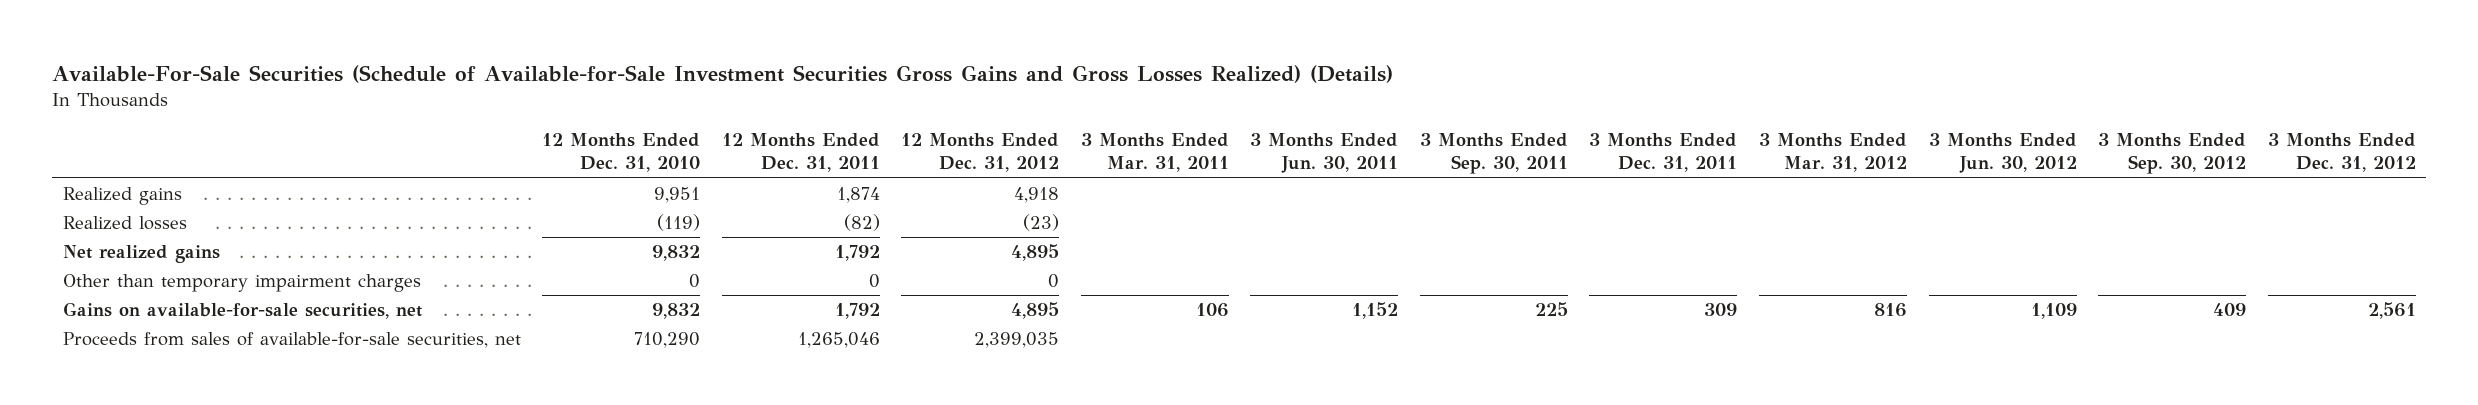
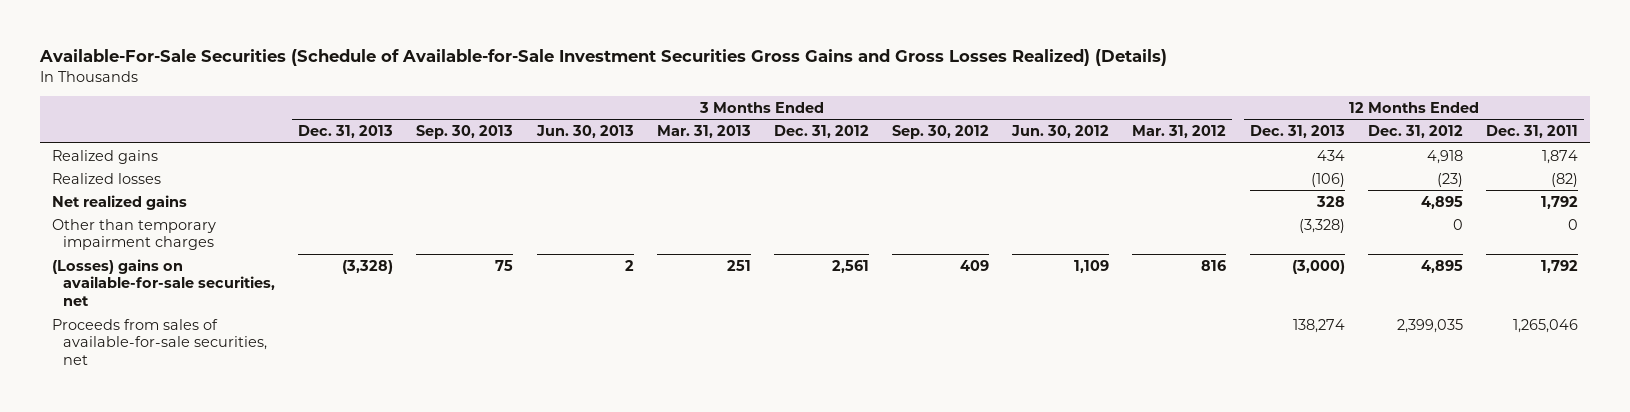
- | 12 Months Ended Dec. 31, 2010 | 12 Months Ended Dec. 31, 2011 | 12 Months Ended Dec. 31, 2012 | 3 Months Ended Mar. 31, 2011 | 3 Months Ended Jun. 30, 2011 | 3 Months Ended Sep. 30, 2011 | 3 Months Ended Dec. 31, 2011 | 3 Months Ended Mar. 31, 2012 | 3 Months Ended Jun. 30, 2012 | 3 Months Ended Sep. 30, 2012 | 3 Months Ended Dec. 31, 2012
+ | 3 Months Ended Dec. 31, 2013 | 3 Months Ended Sep. 30, 2013 | 3 Months Ended Jun. 30, 2013 | 3 Months Ended Mar. 31, 2013 | 3 Months Ended Dec. 31, 2012 | 3 Months Ended Sep. 30, 2012 | 3 Months Ended Jun. 30, 2012 | 3 Months Ended Mar. 31, 2012 | 12 Months Ended Dec. 31, 2013 | 12 Months Ended Dec. 31, 2012 | 12 Months Ended Dec. 31, 2011
- Gains on available-for-sale securities, net | 9,832 | 1,792 | 4,895 | 106 | 1,152 | 225 | 309 | 816 | 1,109 | 409 | 2,561
+ (Losses) gains on available-for-sale securities, net | (3,328) | 75 | 2 | 251 | 2,561 | 409 | 1,109 | 816 | (3,000) | 4,895 | 1,792

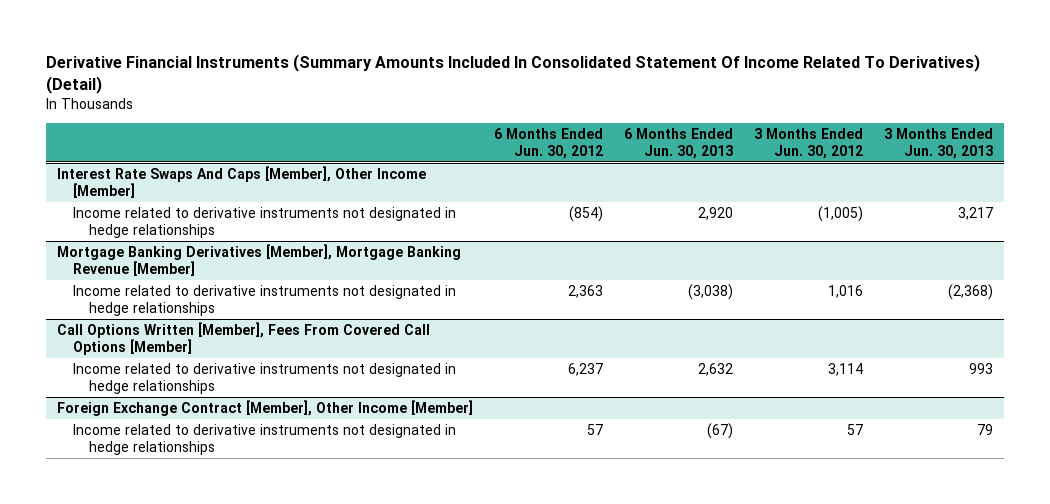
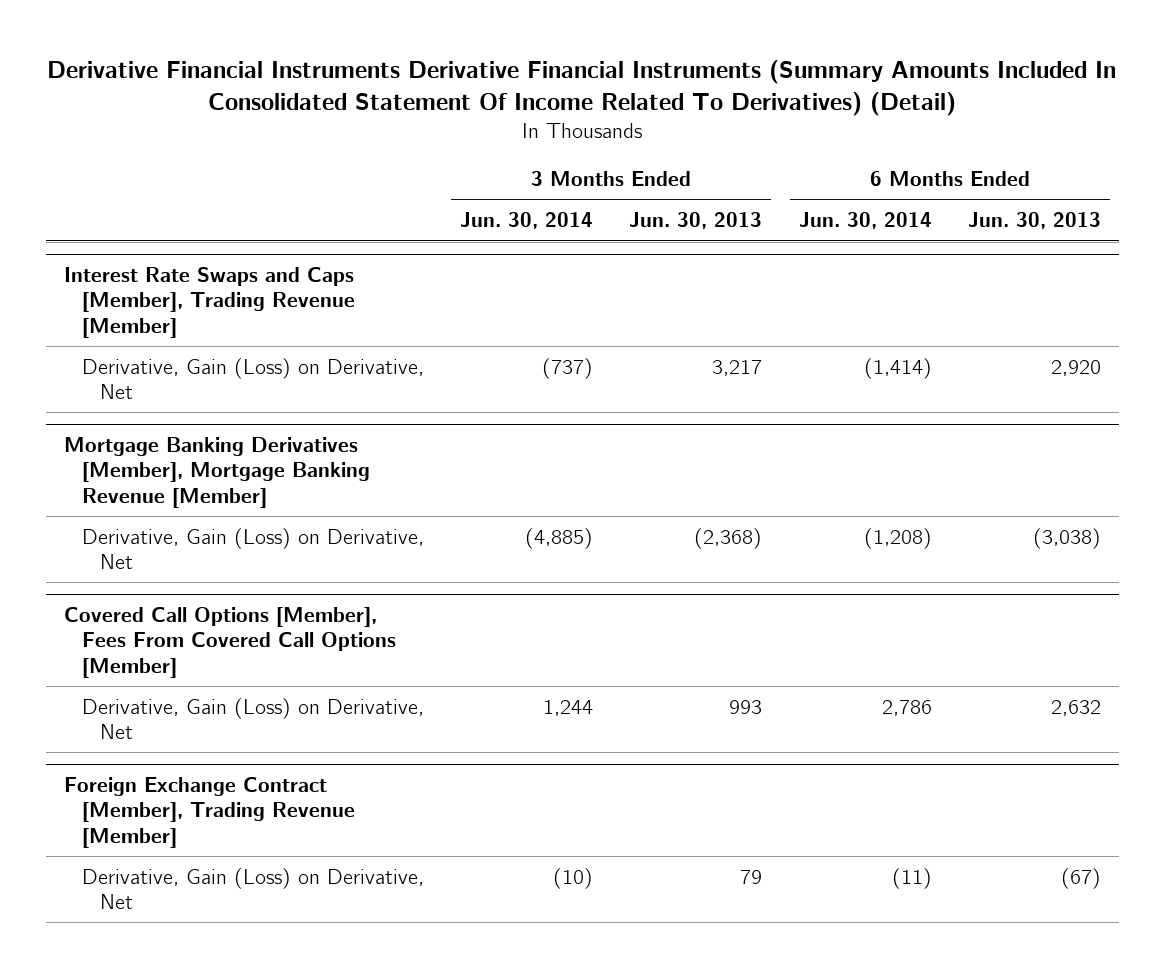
- Derivative Financial Instruments (Summary Amounts Included In Consolidated Statement Of Income Related To Derivatives) (Detail)
+ Derivative Financial Instruments Derivative Financial Instruments (Summary Amounts Included In Consolidated Statement Of Income Related To Derivatives) (Detail)
- | 6 Months Ended Jun. 30, 2012 | 6 Months Ended Jun. 30, 2013 | 3 Months Ended Jun. 30, 2012 | 3 Months Ended Jun. 30, 2013
+ | 3 Months Ended Jun. 30, 2014 | 3 Months Ended Jun. 30, 2013 | 6 Months Ended Jun. 30, 2014 | 6 Months Ended Jun. 30, 2013
- Interest Rate Swaps And Caps [Member], Other Income [Member]
- Income related to derivative instruments not designated in hedge relationships | (854) | 2,920 | (1,005) | 3,217
+ Interest Rate Swaps and Caps [Member], Trading Revenue [Member]
+ Derivative, Gain (Loss) on Derivative, Net | (737) | 3,217 | (1,414) | 2,920
@ Mortgage Banking Derivatives [Member], Mortgage Banking Revenue [Member]
- Income related to derivative instruments not designated in hedge relationships | 2,363 | (3,038) | 1,016 | (2,368)
- Call Options Written [Member], Fees From Covered Call Options [Member]
- Income related to derivative instruments not designated in hedge relationships | 6,237 | 2,632 | 3,114 | 993
- Foreign Exchange Contract [Member], Other Income [Member]
- Income related to derivative instruments not designated in hedge relationships | 57 | (67) | 57 | 79
@ Mortgage Banking Derivatives [Member], Mortgage Banking Revenue [Member]
+ Derivative, Gain (Loss) on Derivative, Net | (4,885) | (2,368) | (1,208) | (3,038)
+ Covered Call Options [Member], Fees From Covered Call Options [Member]
+ Derivative, Gain (Loss) on Derivative, Net | 1,244 | 993 | 2,786 | 2,632
+ Foreign Exchange Contract [Member], Trading Revenue [Member]
+ Derivative, Gain (Loss) on Derivative, Net | (10) | 79 | (11) | (67)

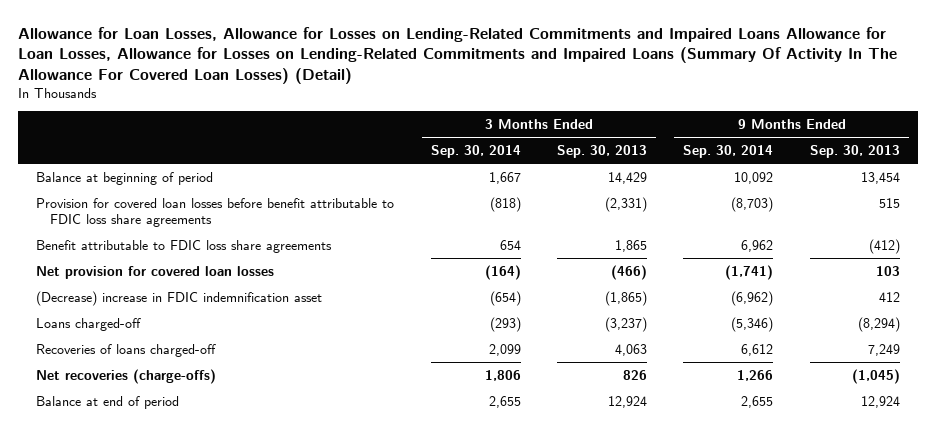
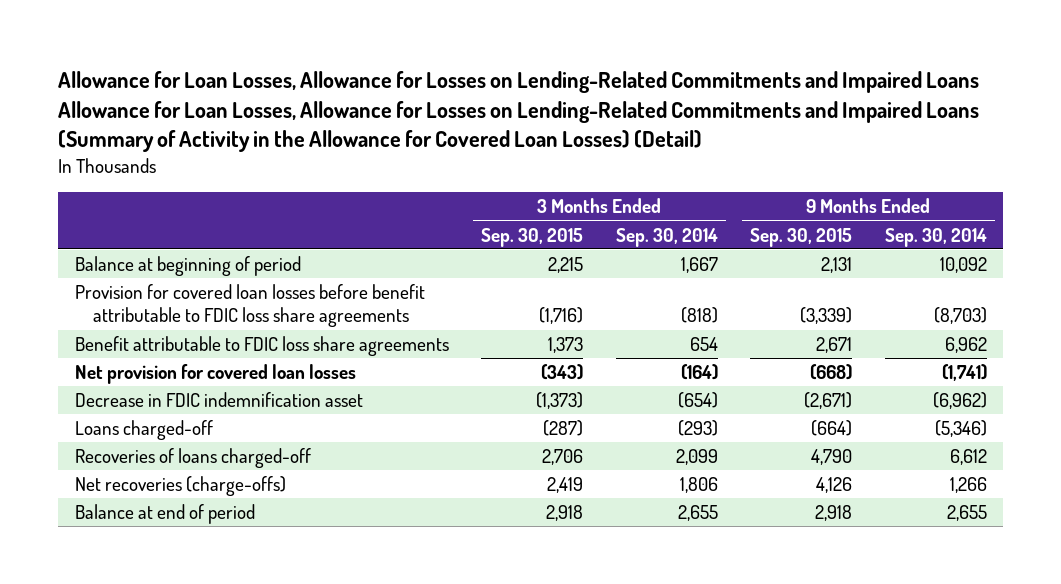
- Allowance for Loan Losses, Allowance for Losses on Lending-Related Commitments and Impaired Loans Allowance for Loan Losses, Allowance for Losses on Lending-Related Commitments and Impaired Loans (Summary Of Activity In The Allowance For Covered Loan Losses) (Detail)
+ Allowance for Loan Losses, Allowance for Losses on Lending-Related Commitments and Impaired Loans Allowance for Loan Losses, Allowance for Losses on Lending-Related Commitments and Impaired Loans (Summary of Activity in the Allowance for Covered Loan Losses) (Detail)
- | 3 Months Ended Sep. 30, 2014 | 3 Months Ended Sep. 30, 2013 | 9 Months Ended Sep. 30, 2014 | 9 Months Ended Sep. 30, 2013
+ | 3 Months Ended Sep. 30, 2015 | 3 Months Ended Sep. 30, 2014 | 9 Months Ended Sep. 30, 2015 | 9 Months Ended Sep. 30, 2014
- (Decrease) increase in FDIC indemnification asset | (654) | (1,865) | (6,962) | 412
+ Decrease in FDIC indemnification asset | (1,373) | (654) | (2,671) | (6,962)

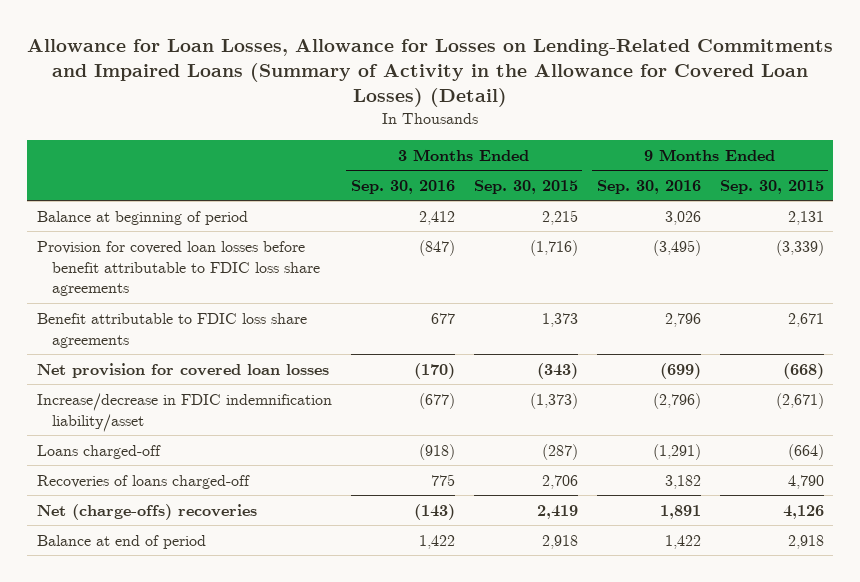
- Allowance for Loan Losses, Allowance for Losses on Lending-Related Commitments and Impaired Loans Allowance for Loan Losses, Allowance for Losses on Lending-Related Commitments and Impaired Loans (Summary of Activity in the Allowance for Covered Loan Losses) (Detail)
+ Allowance for Loan Losses, Allowance for Losses on Lending-Related Commitments and Impaired Loans (Summary of Activity in the Allowance for Covered Loan Losses) (Detail)
- | 3 Months Ended Sep. 30, 2015 | 3 Months Ended Sep. 30, 2014 | 9 Months Ended Sep. 30, 2015 | 9 Months Ended Sep. 30, 2014
+ | 3 Months Ended Sep. 30, 2016 | 3 Months Ended Sep. 30, 2015 | 9 Months Ended Sep. 30, 2016 | 9 Months Ended Sep. 30, 2015
- Decrease in FDIC indemnification asset | (1,373) | (654) | (2,671) | (6,962)
+ Increase/decrease in FDIC indemnification liability/asset | (677) | (1,373) | (2,796) | (2,671)
- Net recoveries (charge-offs) | 2,419 | 1,806 | 4,126 | 1,266
+ Net (charge-offs) recoveries | (143) | 2,419 | 1,891 | 4,126

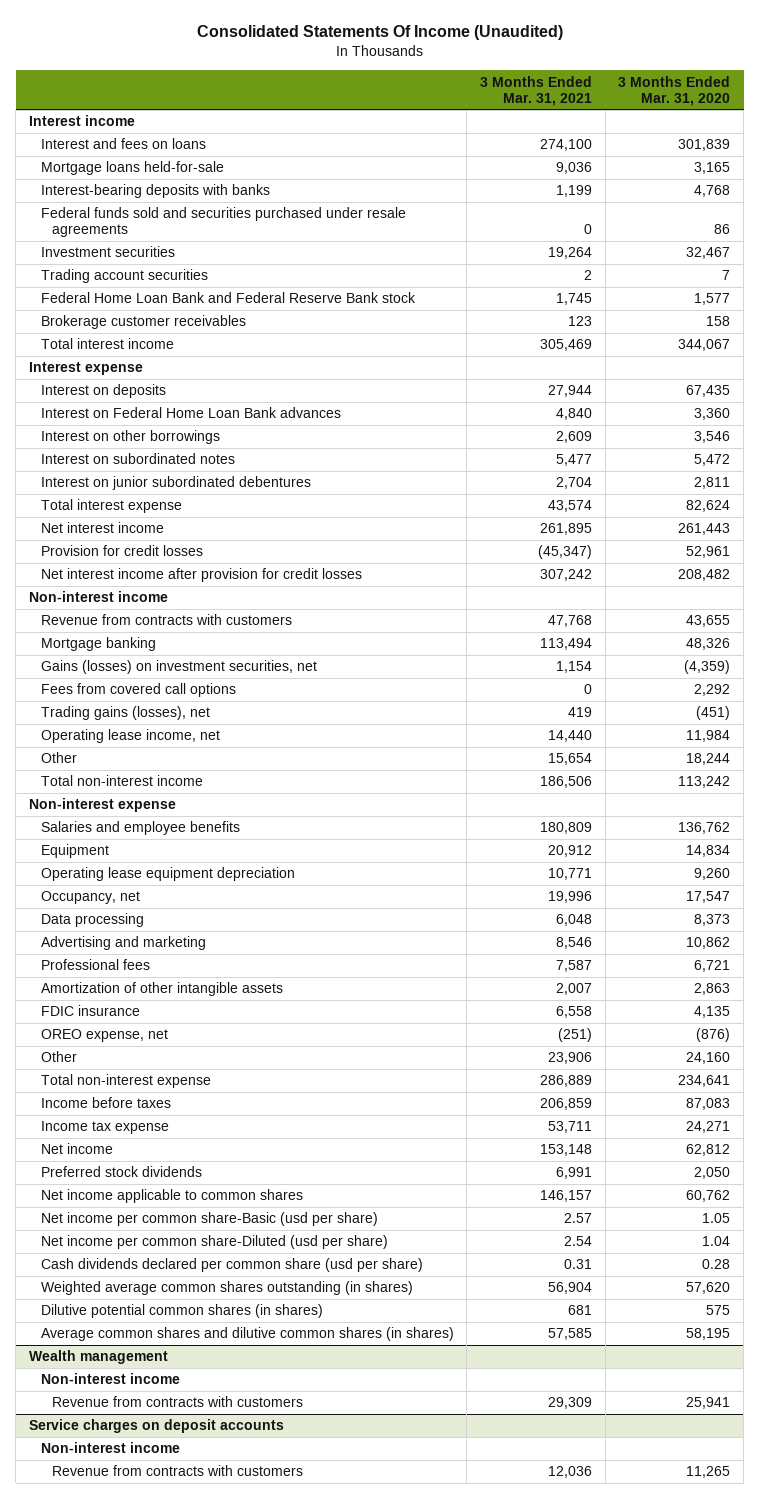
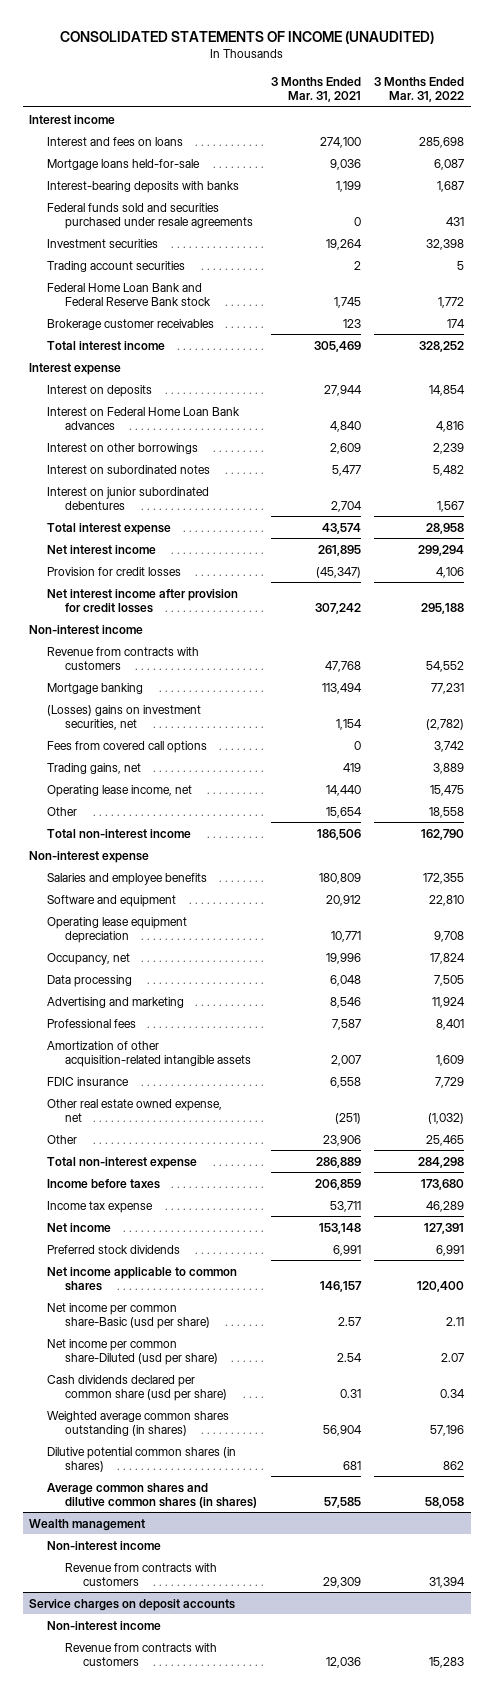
- Consolidated Statements Of Income (Unaudited)
+ CONSOLIDATED STATEMENTS OF INCOME (UNAUDITED)
- | 3 Months Ended Mar. 31, 2021 | 3 Months Ended Mar. 31, 2020
+ | 3 Months Ended Mar. 31, 2021 | 3 Months Ended Mar. 31, 2022
- Gains (losses) on investment securities, net | 1,154 | (4,359)
+ (Losses) gains on investment securities, net | 1,154 | (2,782)
- Trading gains (losses), net | 419 | (451)
+ Trading gains, net | 419 | 3,889
- Equipment | 20,912 | 14,834
+ Software and equipment | 20,912 | 22,810
- Amortization of other intangible assets | 2,007 | 2,863
+ Amortization of other acquisition-related intangible assets | 2,007 | 1,609
- OREO expense, net | (251) | (876)
+ Other real estate owned expense, net | (251) | (1,032)

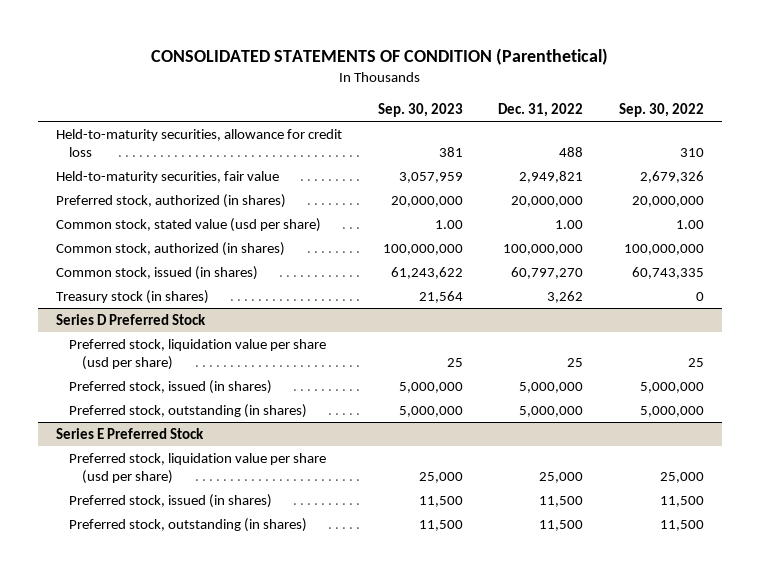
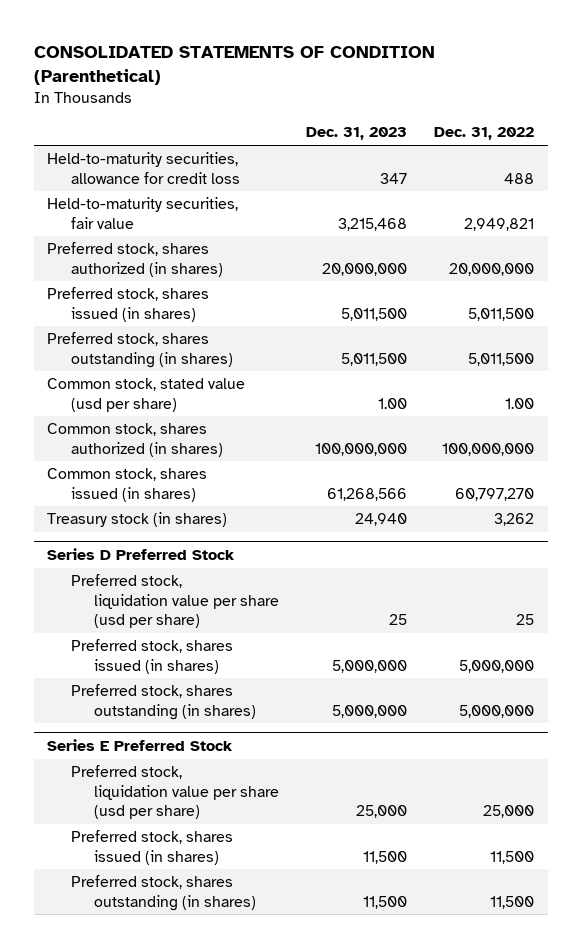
- | Sep. 30, 2023 | Dec. 31, 2022 | Sep. 30, 2022
+ | Dec. 31, 2023 | Dec. 31, 2022
- Preferred stock, authorized (in shares) | 20,000,000 | 20,000,000 | 20,000,000
+ Preferred stock, shares authorized (in shares) | 20,000,000 | 20,000,000
+ Preferred stock, shares issued (in shares) | 5,011,500 | 5,011,500
+ Preferred stock, shares outstanding (in shares) | 5,011,500 | 5,011,500
- Common stock, authorized (in shares) | 100,000,000 | 100,000,000 | 100,000,000
- Common stock, issued (in shares) | 61,243,622 | 60,797,270 | 60,743,335
+ Common stock, shares authorized (in shares) | 100,000,000 | 100,000,000
+ Common stock, shares issued (in shares) | 61,268,566 | 60,797,270
@ Series D Preferred Stock
- Preferred stock, issued (in shares) | 5,000,000 | 5,000,000 | 5,000,000
- Preferred stock, outstanding (in shares) | 5,000,000 | 5,000,000 | 5,000,000
+ Preferred stock, shares issued (in shares) | 5,000,000 | 5,000,000
+ Preferred stock, shares outstanding (in shares) | 5,000,000 | 5,000,000
@ Series E Preferred Stock
- Preferred stock, issued (in shares) | 11,500 | 11,500 | 11,500
- Preferred stock, outstanding (in shares) | 11,500 | 11,500 | 11,500
+ Preferred stock, shares issued (in shares) | 11,500 | 11,500
+ Preferred stock, shares outstanding (in shares) | 11,500 | 11,500

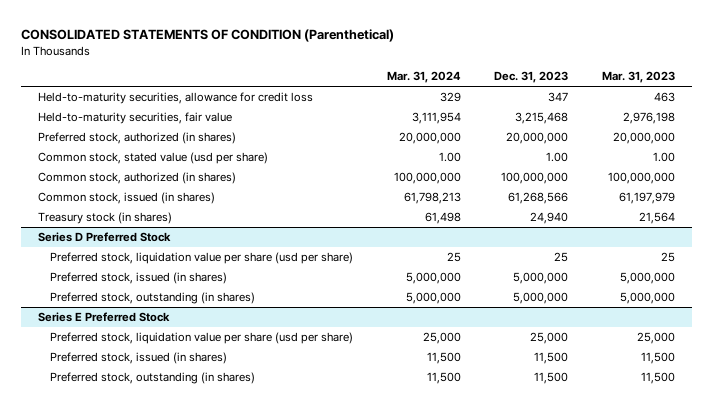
- | Dec. 31, 2023 | Dec. 31, 2022
+ | Mar. 31, 2024 | Dec. 31, 2023 | Mar. 31, 2023
- Preferred stock, shares authorized (in shares) | 20,000,000 | 20,000,000
- Preferred stock, shares issued (in shares) | 5,011,500 | 5,011,500
- Preferred stock, shares outstanding (in shares) | 5,011,500 | 5,011,500
+ Preferred stock, authorized (in shares) | 20,000,000 | 20,000,000 | 20,000,000
- Common stock, shares authorized (in shares) | 100,000,000 | 100,000,000
- Common stock, shares issued (in shares) | 61,268,566 | 60,797,270
+ Common stock, authorized (in shares) | 100,000,000 | 100,000,000 | 100,000,000
+ Common stock, issued (in shares) | 61,798,213 | 61,268,566 | 61,197,979
@ Series D Preferred Stock
- Preferred stock, shares issued (in shares) | 5,000,000 | 5,000,000
- Preferred stock, shares outstanding (in shares) | 5,000,000 | 5,000,000
+ Preferred stock, issued (in shares) | 5,000,000 | 5,000,000 | 5,000,000
+ Preferred stock, outstanding (in shares) | 5,000,000 | 5,000,000 | 5,000,000
@ Series E Preferred Stock
- Preferred stock, shares issued (in shares) | 11,500 | 11,500
- Preferred stock, shares outstanding (in shares) | 11,500 | 11,500
+ Preferred stock, issued (in shares) | 11,500 | 11,500 | 11,500
+ Preferred stock, outstanding (in shares) | 11,500 | 11,500 | 11,500

